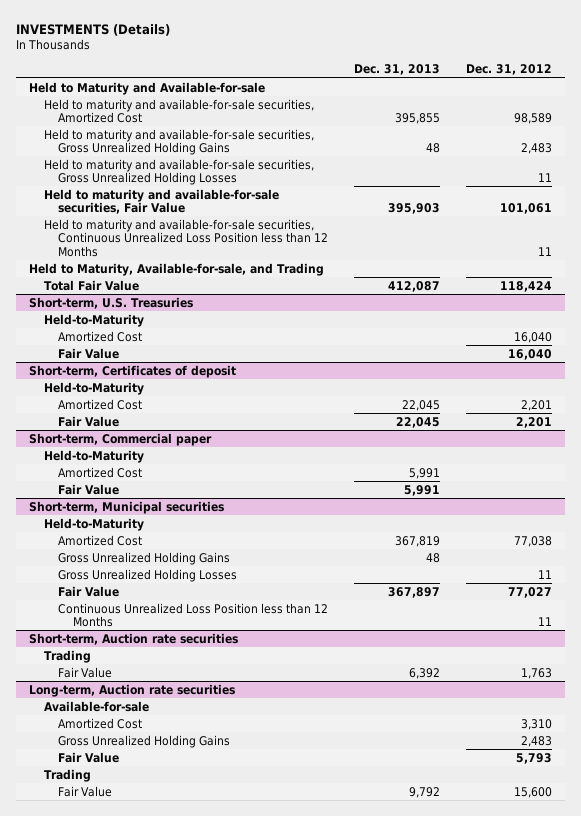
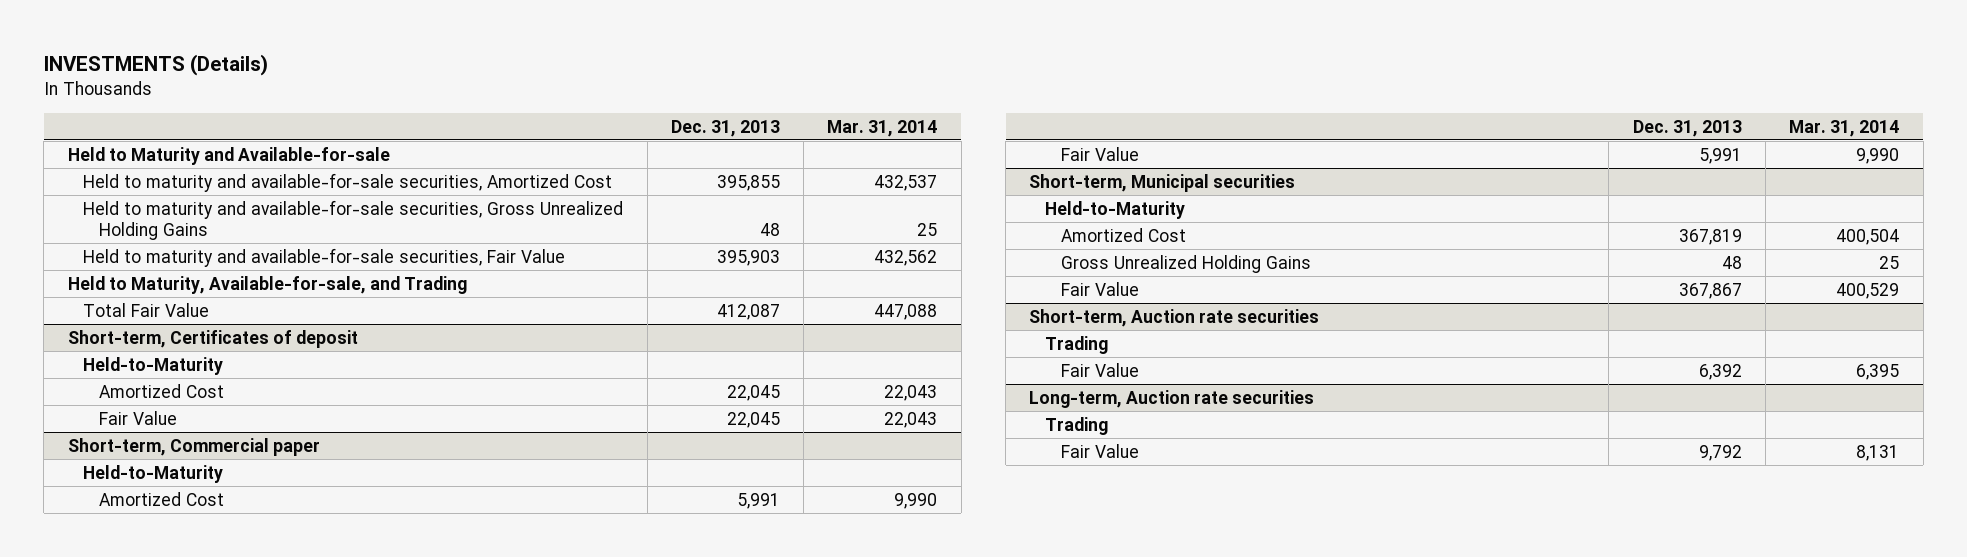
- | Dec. 31, 2013 | Dec. 31, 2012
+ | Dec. 31, 2013 | Mar. 31, 2014
- Held to maturity and available-for-sale securities, Gross Unrealized Holding Losses | | 11
- Held to maturity and available-for-sale securities, Continuous Unrealized Loss Position less than 12 Months | | 11
- Short-term, U.S. Treasuries
- Held-to-Maturity
- Amortized Cost | | 16,040
- Fair Value | | 16,040
@ Short-term, Municipal securities
- Gross Unrealized Holding Losses | | 11
- Fair Value | 367,897 | 77,027
- Continuous Unrealized Loss Position less than 12 Months | | 11
+ Fair Value | 367,867 | 400,529
@ Long-term, Auction rate securities
- Available-for-sale
- Amortized Cost | | 3,310
- Gross Unrealized Holding Gains | | 2,483
- Fair Value | | 5,793

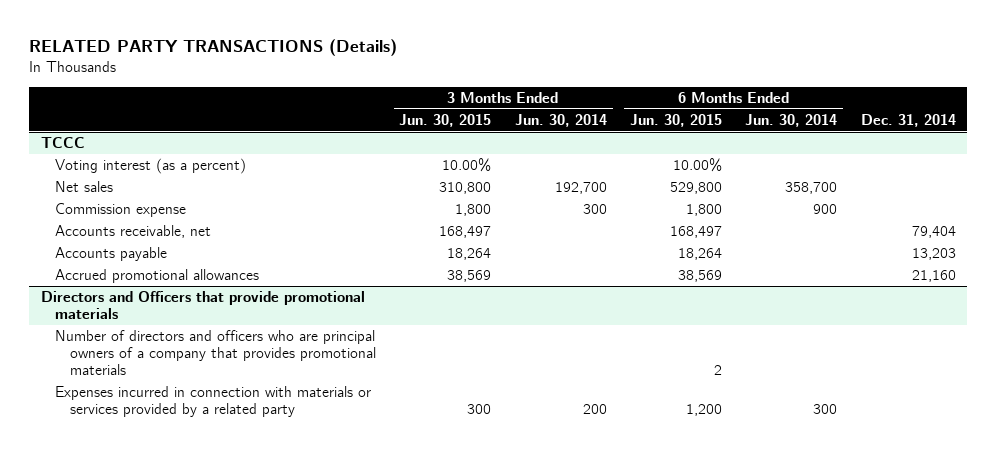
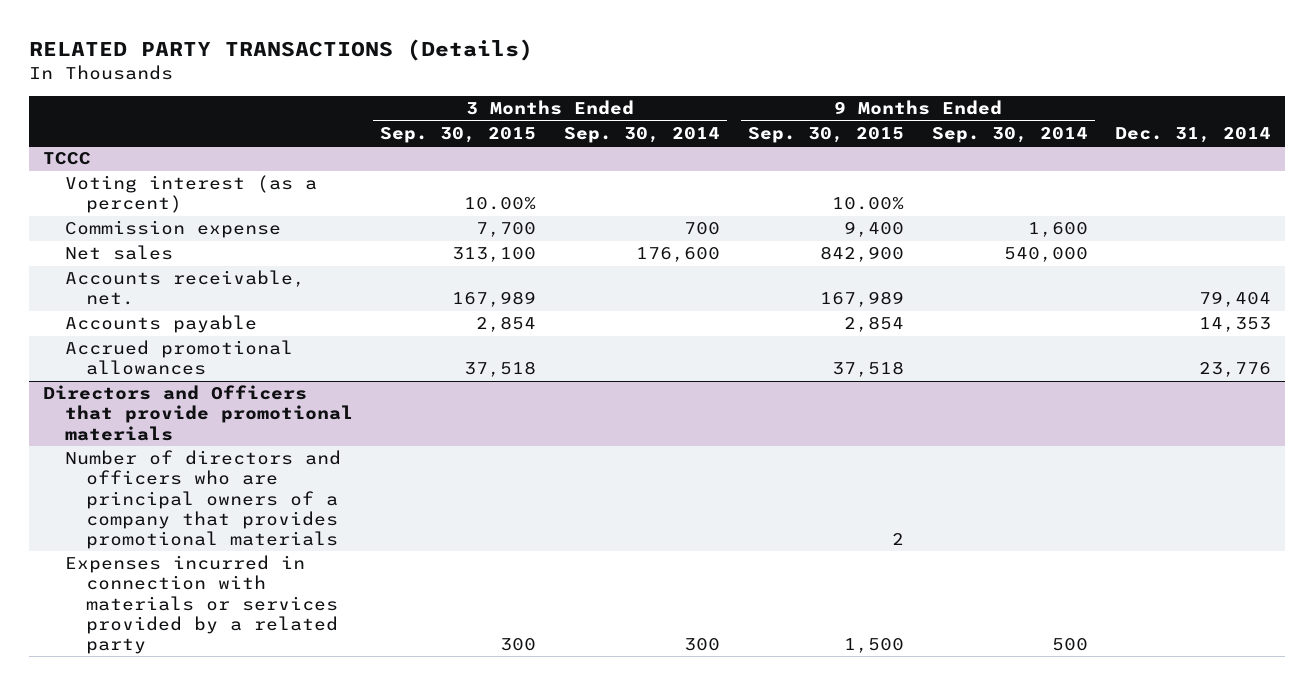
- | 3 Months Ended Jun. 30, 2015 | 3 Months Ended Jun. 30, 2014 | 6 Months Ended Jun. 30, 2015 | 6 Months Ended Jun. 30, 2014 | Dec. 31, 2014
+ | 3 Months Ended Sep. 30, 2015 | 3 Months Ended Sep. 30, 2014 | 9 Months Ended Sep. 30, 2015 | 9 Months Ended Sep. 30, 2014 | Dec. 31, 2014
@ TCCC
- Accounts receivable, net | 168,497 | | 168,497 | | 79,404
- Accounts payable | 18,264 | | 18,264 | | 13,203
- Accrued promotional allowances | 38,569 | | 38,569 | | 21,160
moved down: Net sales | 313,100 | 176,600 | 842,900 | 540,000 |
+ Accounts receivable, net. | 167,989 | | 167,989 | | 79,404
+ Accounts payable | 2,854 | | 2,854 | | 14,353
+ Accrued promotional allowances | 37,518 | | 37,518 | | 23,776

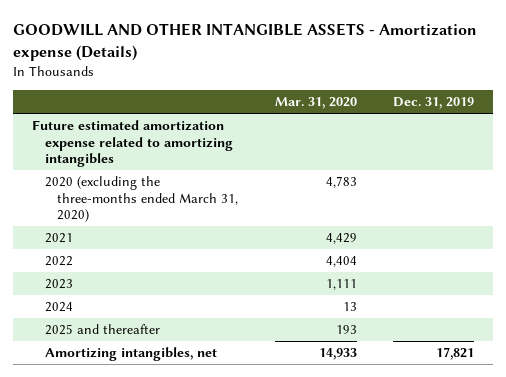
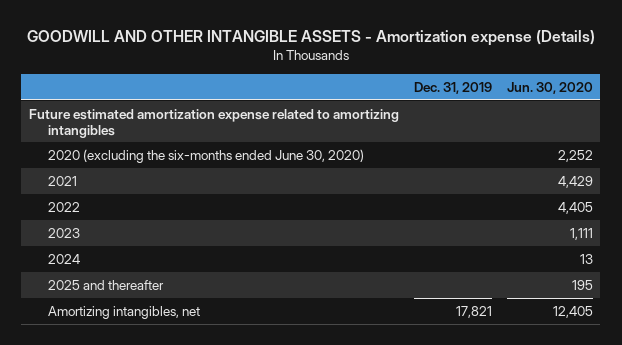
- | Mar. 31, 2020 | Dec. 31, 2019
+ | Dec. 31, 2019 | Jun. 30, 2020
- 2020 (excluding the three-months ended March 31, 2020) | 4,783 |
+ 2020 (excluding the six-months ended June 30, 2020) | | 2,252

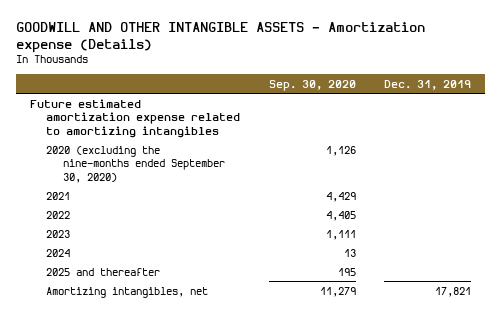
- | Dec. 31, 2019 | Jun. 30, 2020
+ | Sep. 30, 2020 | Dec. 31, 2019
- 2020 (excluding the six-months ended June 30, 2020) | | 2,252
+ 2020 (excluding the nine-months ended September 30, 2020) | 1,126 |

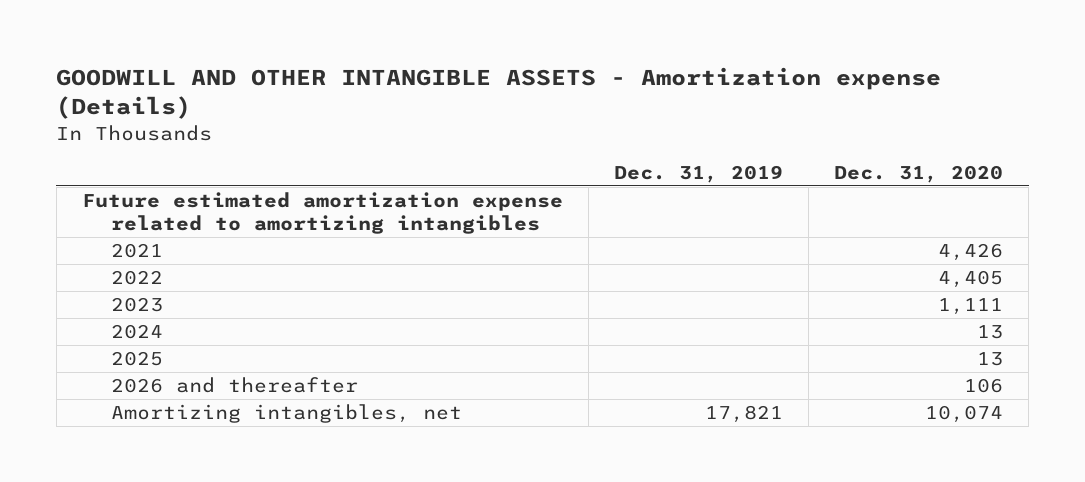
- | Sep. 30, 2020 | Dec. 31, 2019
+ | Dec. 31, 2019 | Dec. 31, 2020
- 2020 (excluding the nine-months ended September 30, 2020) | 1,126 |
- 2025 and thereafter | 195 |
+ 2025 | | 13
+ 2026 and thereafter | | 106

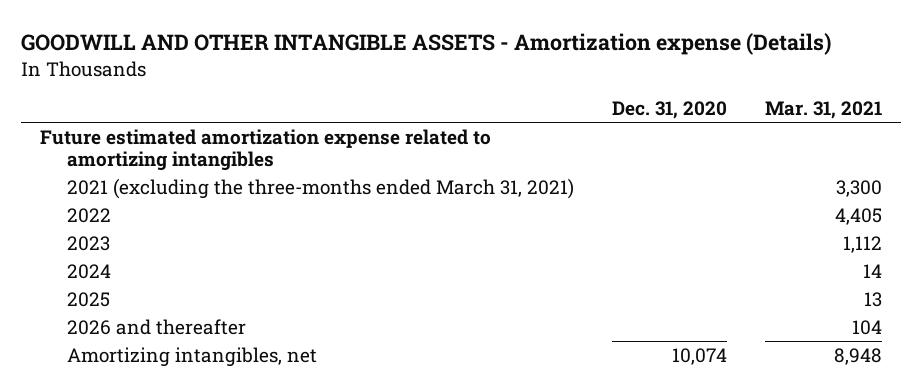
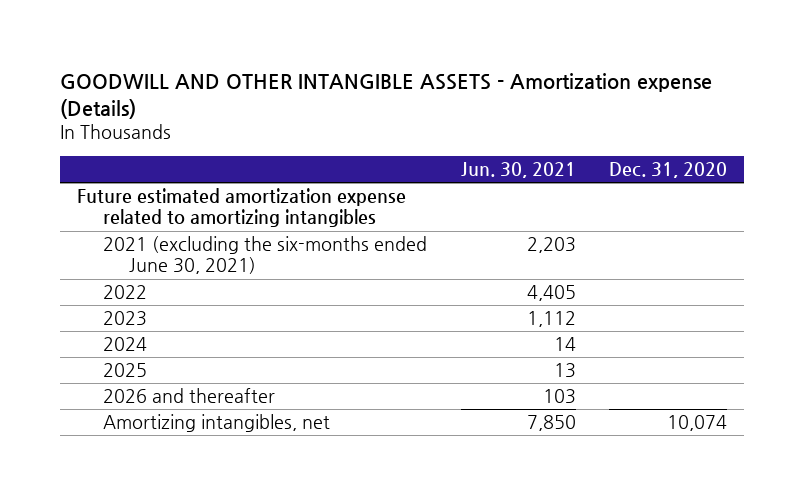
- | Dec. 31, 2020 | Mar. 31, 2021
+ | Jun. 30, 2021 | Dec. 31, 2020
- 2021 (excluding the three-months ended March 31, 2021) | | 3,300
+ 2021 (excluding the six-months ended June 30, 2021) | 2,203 |

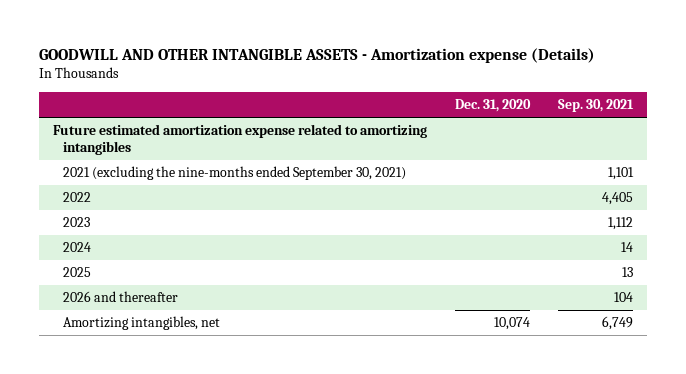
- | Jun. 30, 2021 | Dec. 31, 2020
+ | Dec. 31, 2020 | Sep. 30, 2021
- 2021 (excluding the six-months ended June 30, 2021) | 2,203 |
+ 2021 (excluding the nine-months ended September 30, 2021) | | 1,101

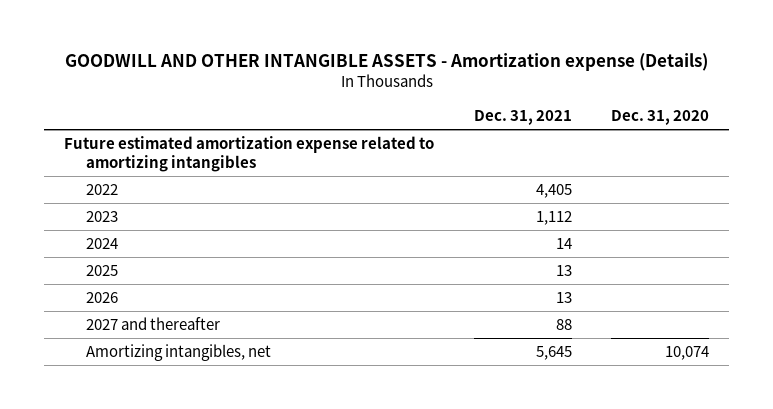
- | Dec. 31, 2020 | Sep. 30, 2021
+ | Dec. 31, 2021 | Dec. 31, 2020
- 2021 (excluding the nine-months ended September 30, 2021) | | 1,101
- 2026 and thereafter | | 104
+ 2026 | 13 |
+ 2027 and thereafter | 88 |

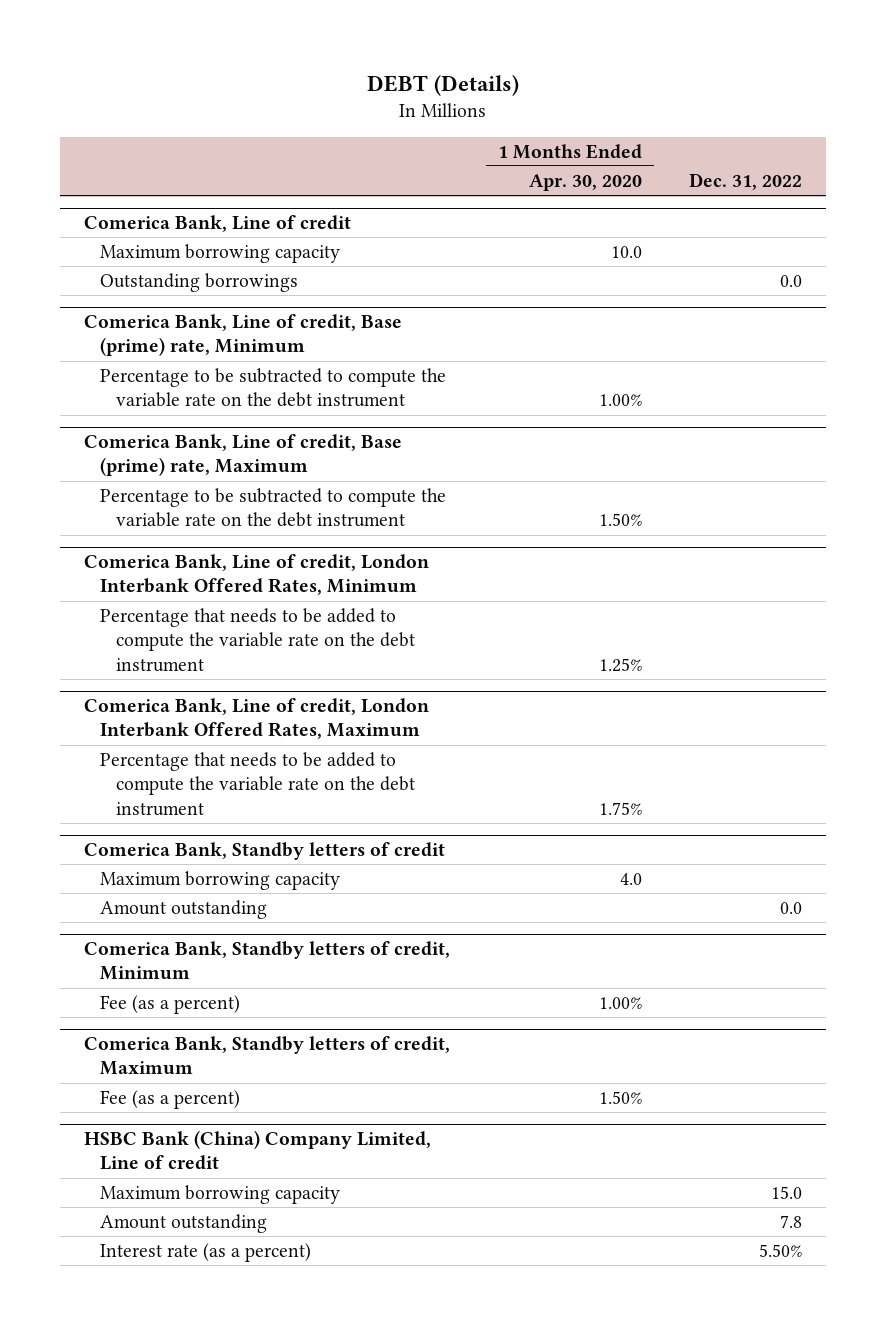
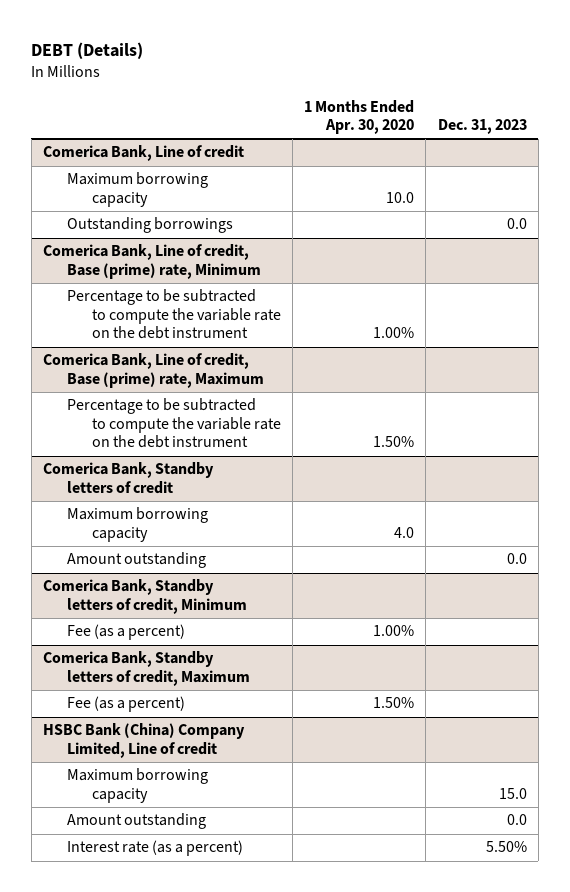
- | 1 Months Ended Apr. 30, 2020 | Dec. 31, 2022
+ | 1 Months Ended Apr. 30, 2020 | Dec. 31, 2023
- Comerica Bank, Line of credit, London Interbank Offered Rates, Minimum
- Percentage that needs to be added to compute the variable rate on the debt instrument | 1.25% |
- Comerica Bank, Line of credit, London Interbank Offered Rates, Maximum
- Percentage that needs to be added to compute the variable rate on the debt instrument | 1.75% |

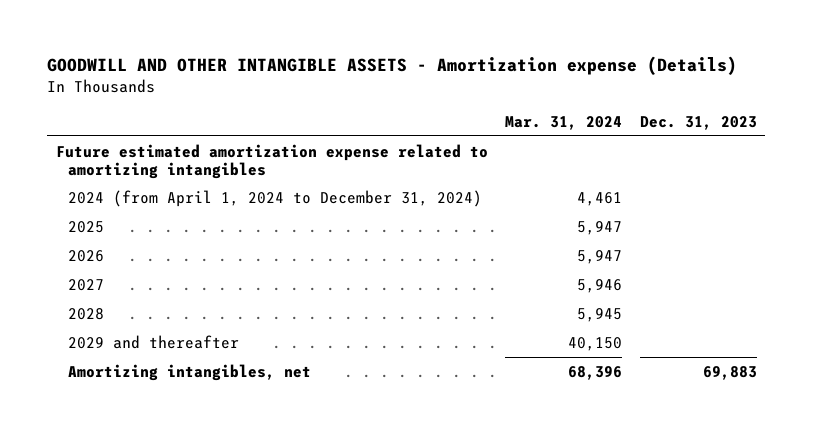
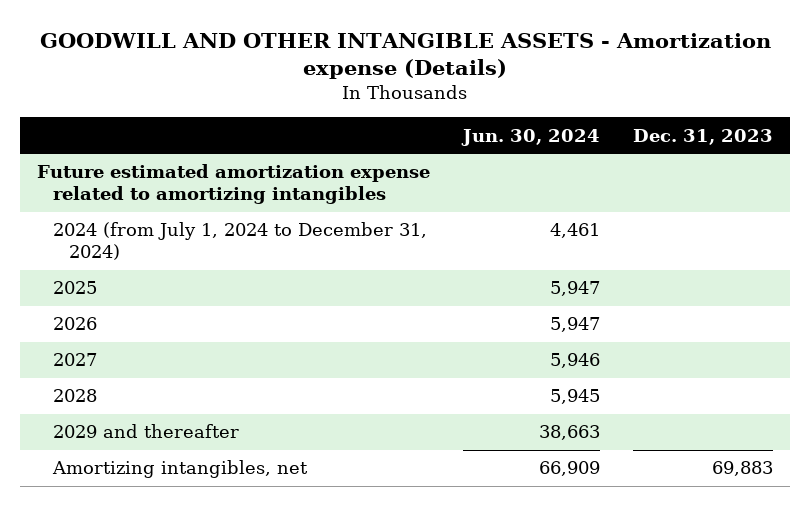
- | Mar. 31, 2024 | Dec. 31, 2023
+ | Jun. 30, 2024 | Dec. 31, 2023
- 2024 (from April 1, 2024 to December 31, 2024) | 4,461 |
+ 2024 (from July 1, 2024 to December 31, 2024) | 4,461 |

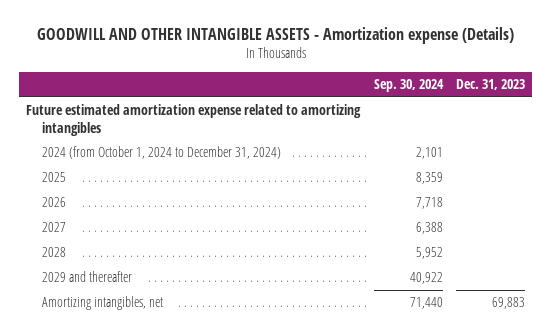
- | Jun. 30, 2024 | Dec. 31, 2023
+ | Sep. 30, 2024 | Dec. 31, 2023
- 2024 (from July 1, 2024 to December 31, 2024) | 4,461 |
+ 2024 (from October 1, 2024 to December 31, 2024) | 2,101 |

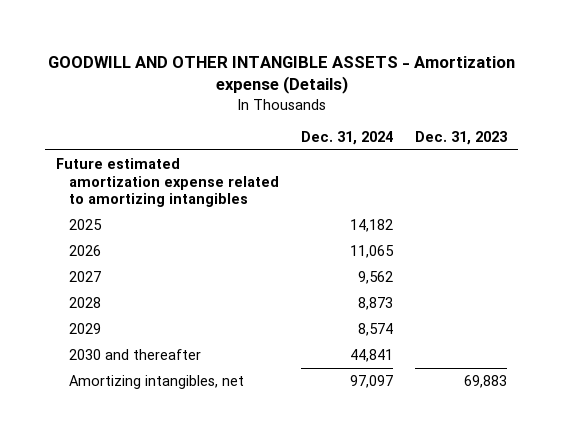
- | Sep. 30, 2024 | Dec. 31, 2023
+ | Dec. 31, 2024 | Dec. 31, 2023
- 2024 (from October 1, 2024 to December 31, 2024) | 2,101 |
- 2029 and thereafter | 40,922 |
+ 2029 | 8,574 |
+ 2030 and thereafter | 44,841 |

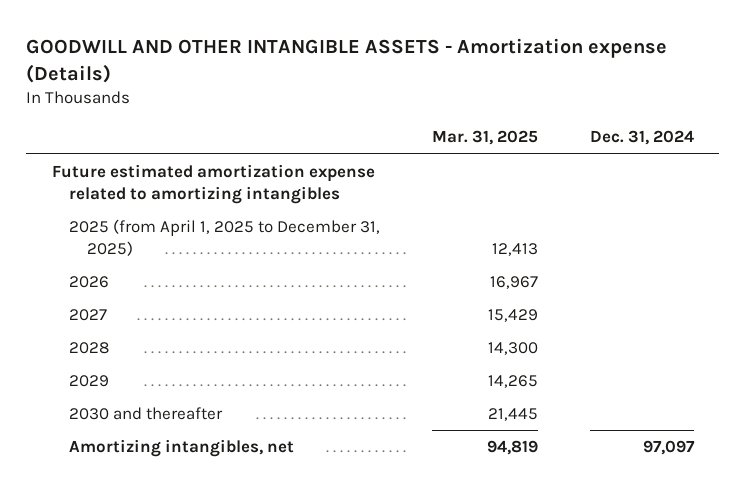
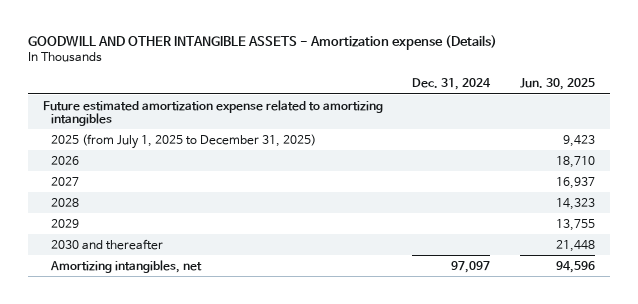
- | Mar. 31, 2025 | Dec. 31, 2024
+ | Dec. 31, 2024 | Jun. 30, 2025
- 2025 (from April 1, 2025 to December 31, 2025) | 12,413 |
+ 2025 (from July 1, 2025 to December 31, 2025) | | 9,423

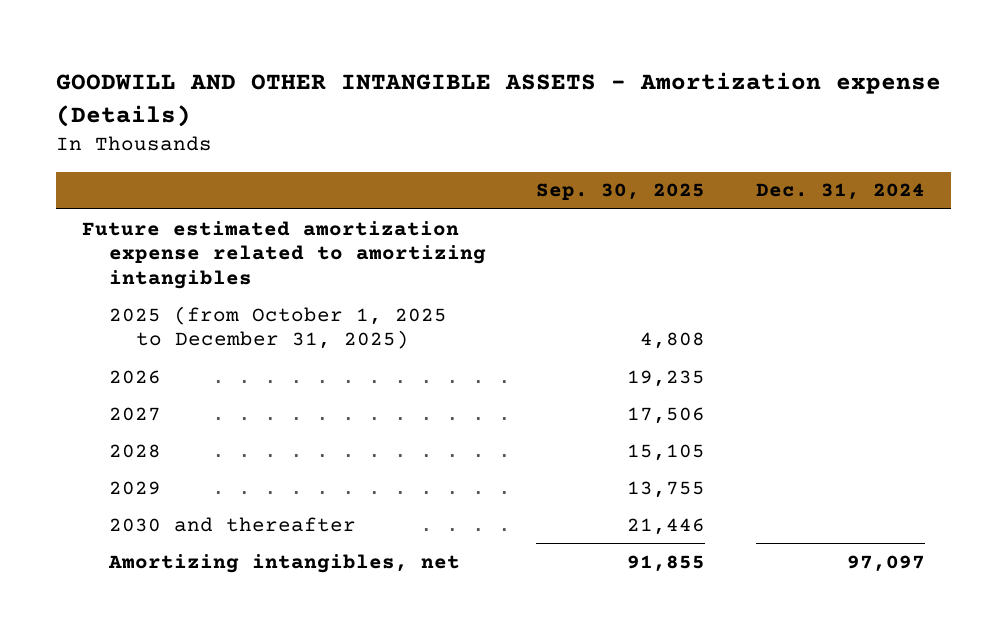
- | Dec. 31, 2024 | Jun. 30, 2025
+ | Sep. 30, 2025 | Dec. 31, 2024
- 2025 (from July 1, 2025 to December 31, 2025) | | 9,423
+ 2025 (from October 1, 2025 to December 31, 2025) | 4,808 |

